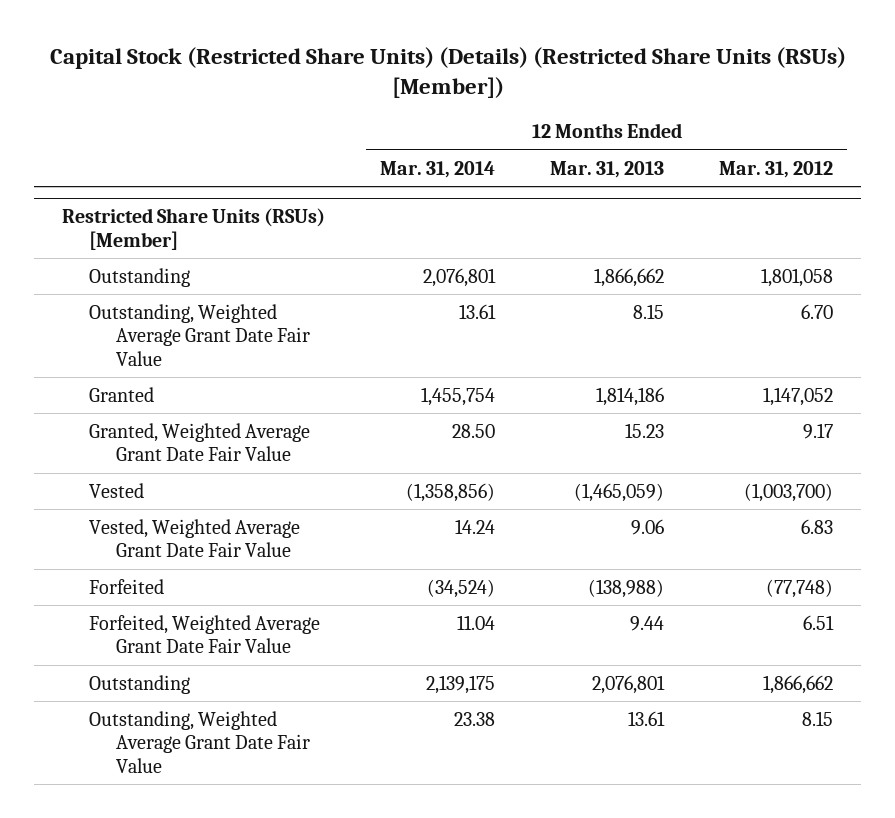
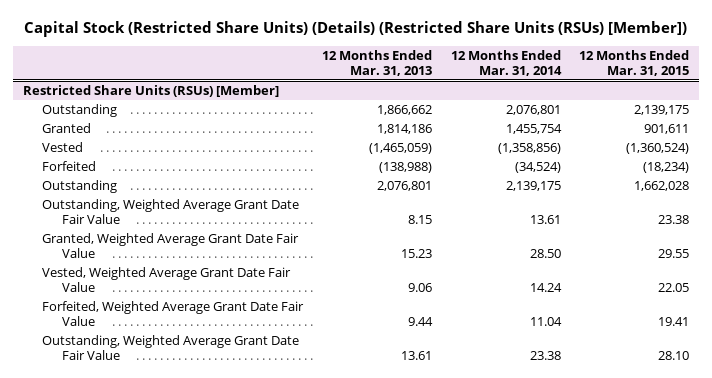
- | 12 Months Ended Mar. 31, 2014 | 12 Months Ended Mar. 31, 2013 | 12 Months Ended Mar. 31, 2012
+ | 12 Months Ended Mar. 31, 2013 | 12 Months Ended Mar. 31, 2014 | 12 Months Ended Mar. 31, 2015
@ Restricted Share Units (RSUs) [Member]
moved down: Outstanding, Weighted Average Grant Date Fair Value | 8.15 | 13.61 | 23.38
moved down: Granted, Weighted Average Grant Date Fair Value | 15.23 | 28.50 | 29.55
moved down: Vested, Weighted Average Grant Date Fair Value | 9.06 | 14.24 | 22.05
moved down: Forfeited, Weighted Average Grant Date Fair Value | 9.44 | 11.04 | 19.41

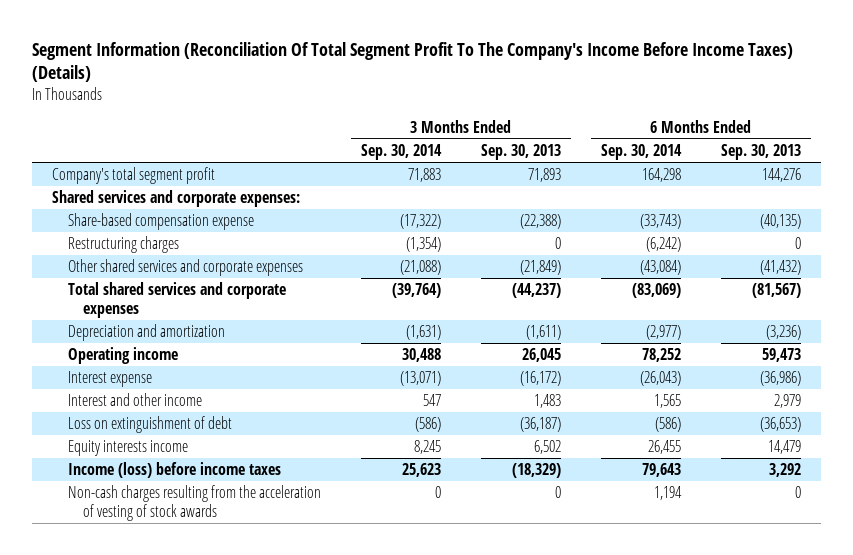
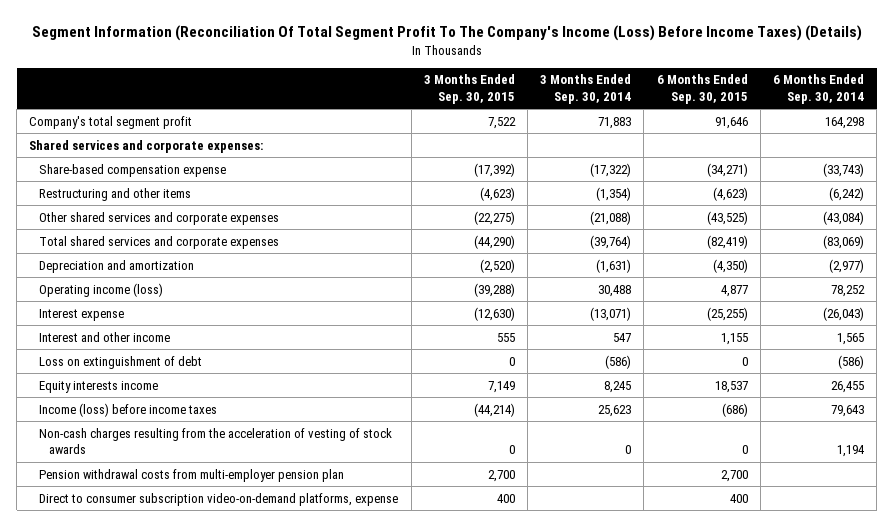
- Segment Information (Reconciliation Of Total Segment Profit To The Company's Income Before Income Taxes) (Details)
+ Segment Information (Reconciliation Of Total Segment Profit To The Company's Income (Loss) Before Income Taxes) (Details)
- | 3 Months Ended Sep. 30, 2014 | 3 Months Ended Sep. 30, 2013 | 6 Months Ended Sep. 30, 2014 | 6 Months Ended Sep. 30, 2013
+ | 3 Months Ended Sep. 30, 2015 | 3 Months Ended Sep. 30, 2014 | 6 Months Ended Sep. 30, 2015 | 6 Months Ended Sep. 30, 2014
- Restructuring charges | (1,354) | 0 | (6,242) | 0
+ Restructuring and other items | (4,623) | (1,354) | (4,623) | (6,242)
- Operating income | 30,488 | 26,045 | 78,252 | 59,473
+ Operating income (loss) | (39,288) | 30,488 | 4,877 | 78,252
+ Pension withdrawal costs from multi-employer pension plan | 2,700 | | 2,700 |
+ Direct to consumer subscription video-on-demand platforms, expense | 400 | | 400 |

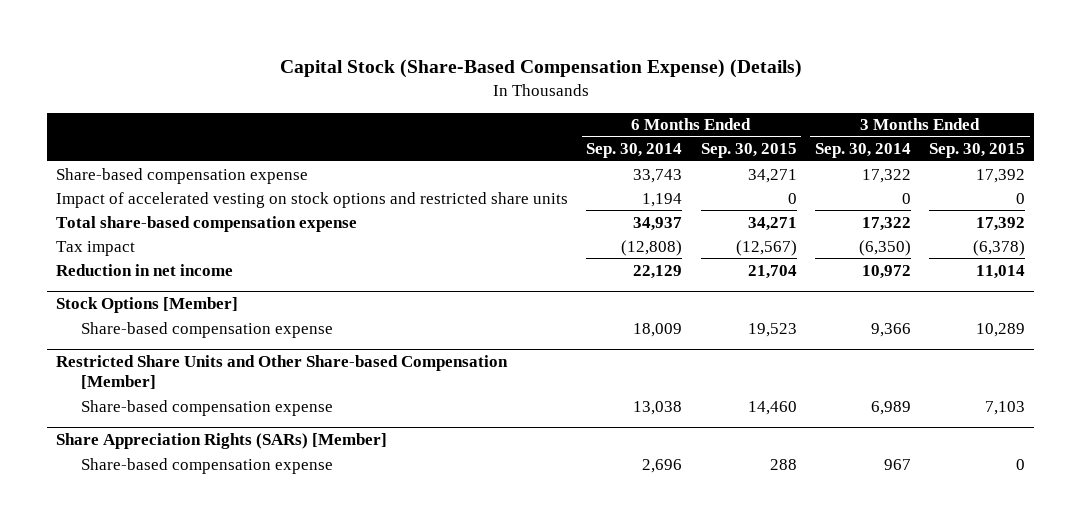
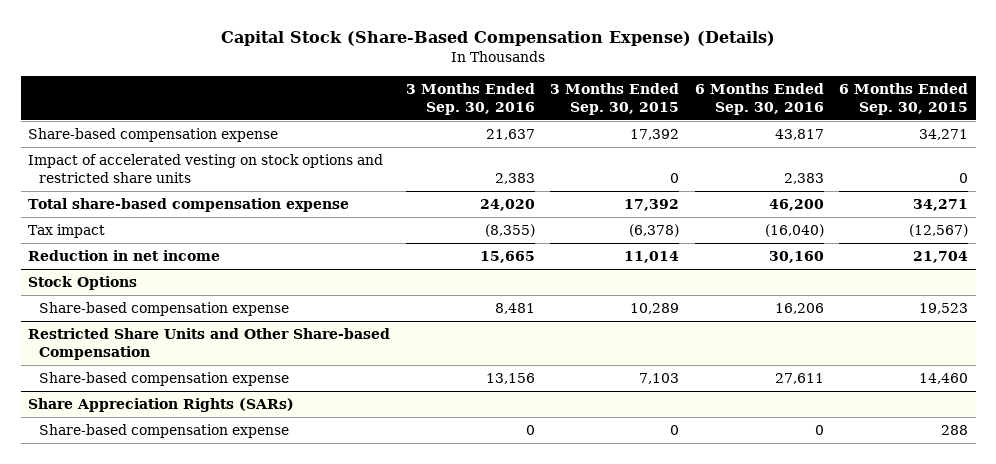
- | 6 Months Ended Sep. 30, 2014 | 6 Months Ended Sep. 30, 2015 | 3 Months Ended Sep. 30, 2014 | 3 Months Ended Sep. 30, 2015
+ | 3 Months Ended Sep. 30, 2016 | 3 Months Ended Sep. 30, 2015 | 6 Months Ended Sep. 30, 2016 | 6 Months Ended Sep. 30, 2015
- Stock Options [Member]
+ Stock Options
- Restricted Share Units and Other Share-based Compensation [Member]
+ Restricted Share Units and Other Share-based Compensation
- Share Appreciation Rights (SARs) [Member]
+ Share Appreciation Rights (SARs)

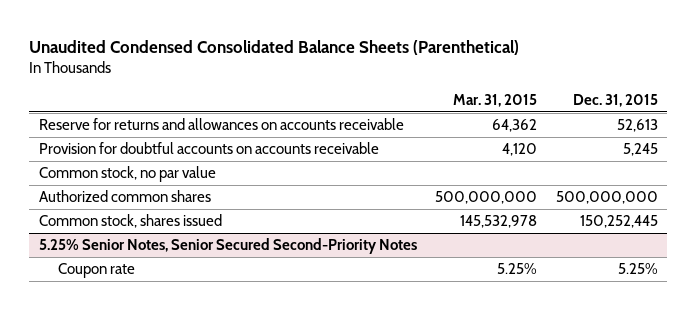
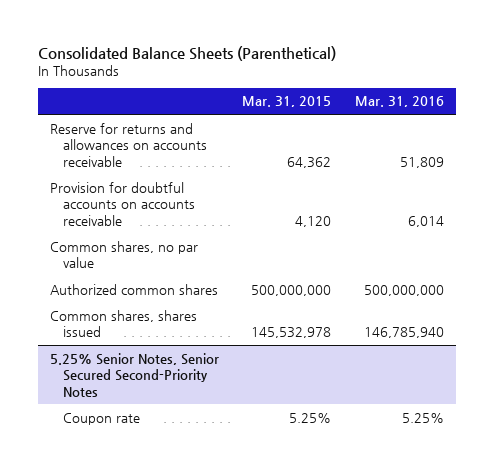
- Unaudited Condensed Consolidated Balance Sheets (Parenthetical)
+ Consolidated Balance Sheets (Parenthetical)
- | Mar. 31, 2015 | Dec. 31, 2015
+ | Mar. 31, 2015 | Mar. 31, 2016
- Common stock, no par value
+ Common shares, no par value
- Common stock, shares issued | 145,532,978 | 150,252,445
+ Common shares, shares issued | 145,532,978 | 146,785,940

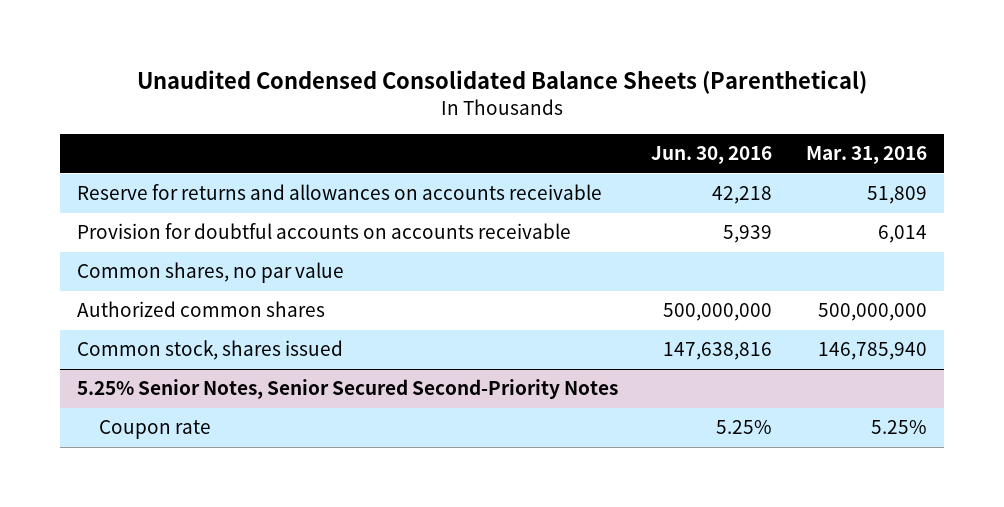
- Consolidated Balance Sheets (Parenthetical)
+ Unaudited Condensed Consolidated Balance Sheets (Parenthetical)
- | Mar. 31, 2015 | Mar. 31, 2016
+ | Jun. 30, 2016 | Mar. 31, 2016
- Common shares, shares issued | 145,532,978 | 146,785,940
+ Common stock, shares issued | 147,638,816 | 146,785,940

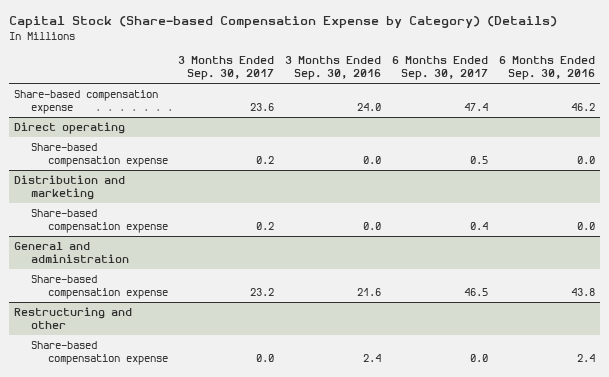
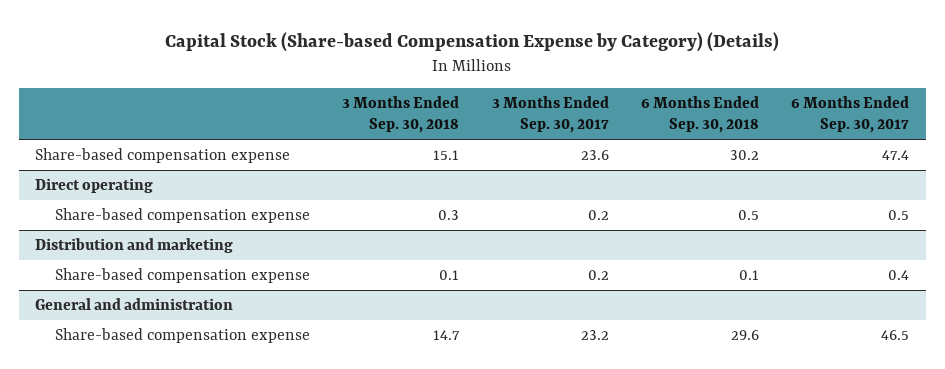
- | 3 Months Ended Sep. 30, 2017 | 3 Months Ended Sep. 30, 2016 | 6 Months Ended Sep. 30, 2017 | 6 Months Ended Sep. 30, 2016
+ | 3 Months Ended Sep. 30, 2018 | 3 Months Ended Sep. 30, 2017 | 6 Months Ended Sep. 30, 2018 | 6 Months Ended Sep. 30, 2017
- Restructuring and other
- Share-based compensation expense | 0.0 | 2.4 | 0.0 | 2.4

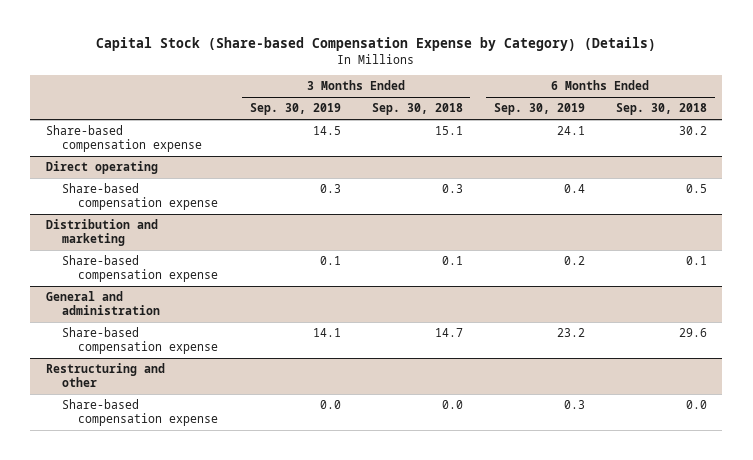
- | 3 Months Ended Sep. 30, 2018 | 3 Months Ended Sep. 30, 2017 | 6 Months Ended Sep. 30, 2018 | 6 Months Ended Sep. 30, 2017
+ | 3 Months Ended Sep. 30, 2019 | 3 Months Ended Sep. 30, 2018 | 6 Months Ended Sep. 30, 2019 | 6 Months Ended Sep. 30, 2018
+ Restructuring and other
+ Share-based compensation expense | 0.0 | 0.0 | 0.3 | 0.0

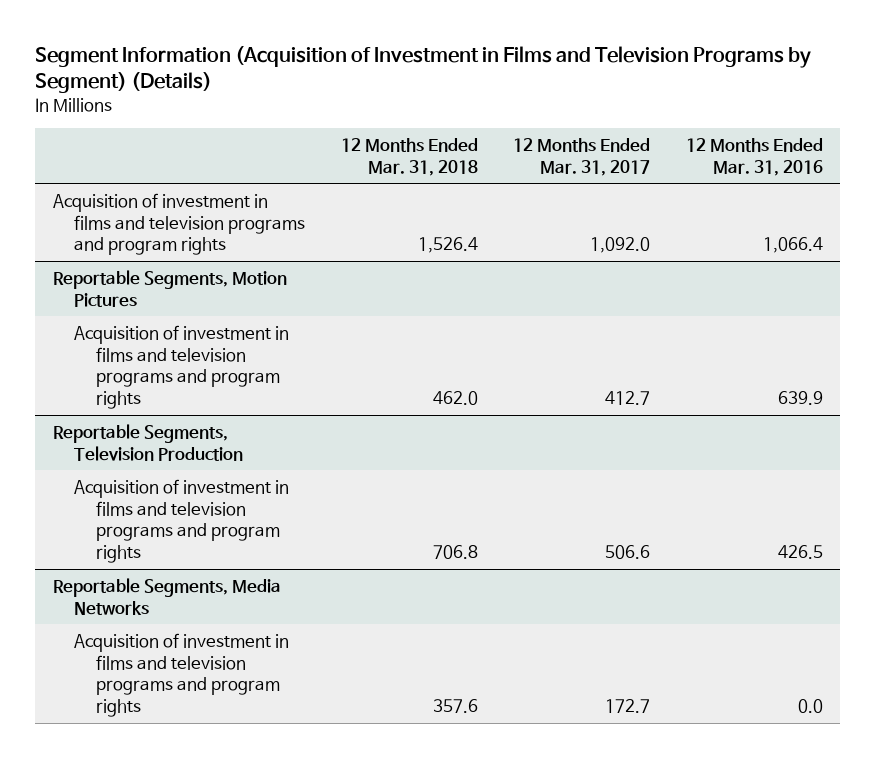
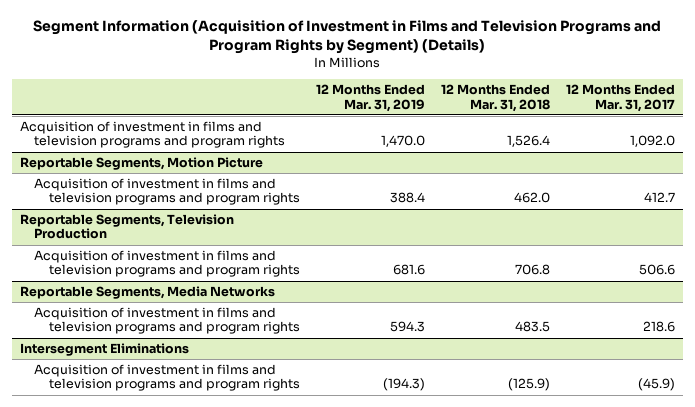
- Segment Information (Acquisition of Investment in Films and Television Programs by Segment) (Details)
+ Segment Information (Acquisition of Investment in Films and Television Programs and Program Rights by Segment) (Details)
- | 12 Months Ended Mar. 31, 2018 | 12 Months Ended Mar. 31, 2017 | 12 Months Ended Mar. 31, 2016
+ | 12 Months Ended Mar. 31, 2019 | 12 Months Ended Mar. 31, 2018 | 12 Months Ended Mar. 31, 2017
- Reportable Segments, Motion Pictures
+ Reportable Segments, Motion Picture
@ Reportable Segments, Media Networks
- Acquisition of investment in films and television programs and program rights | 357.6 | 172.7 | 0.0
+ Acquisition of investment in films and television programs and program rights | 594.3 | 483.5 | 218.6
+ Intersegment Eliminations
+ Acquisition of investment in films and television programs and program rights | (194.3) | (125.9) | (45.9)

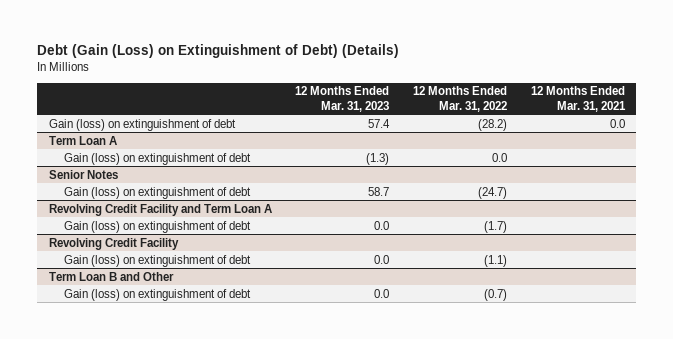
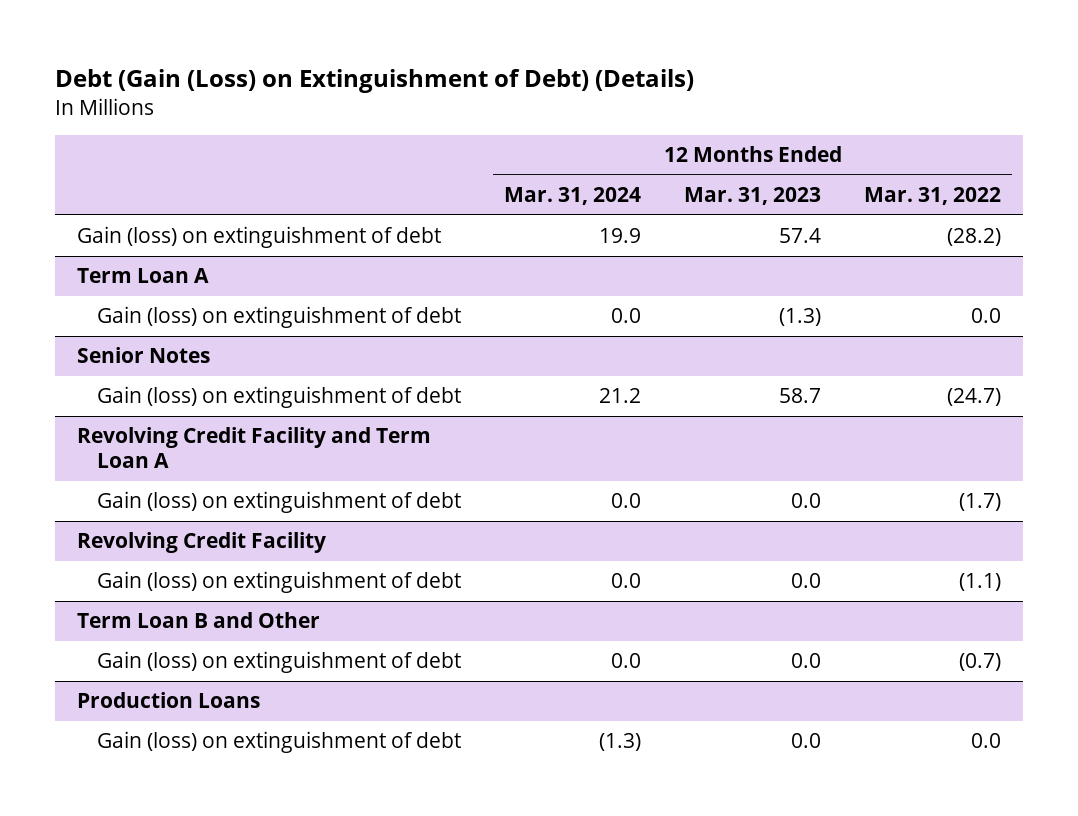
- | 12 Months Ended Mar. 31, 2023 | 12 Months Ended Mar. 31, 2022 | 12 Months Ended Mar. 31, 2021
+ | 12 Months Ended Mar. 31, 2024 | 12 Months Ended Mar. 31, 2023 | 12 Months Ended Mar. 31, 2022
+ Production Loans
+ Gain (loss) on extinguishment of debt | (1.3) | 0.0 | 0.0

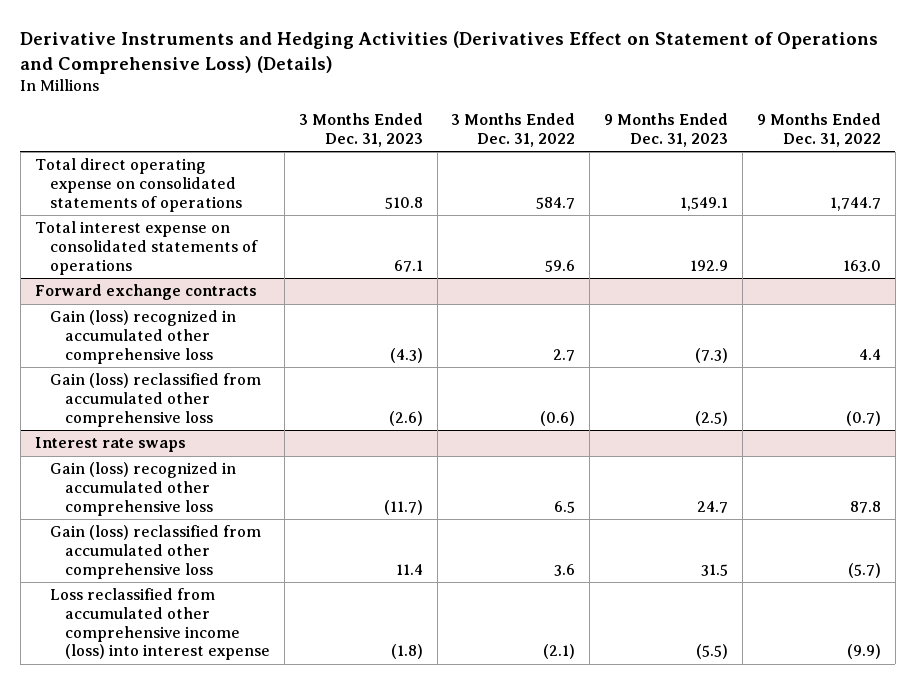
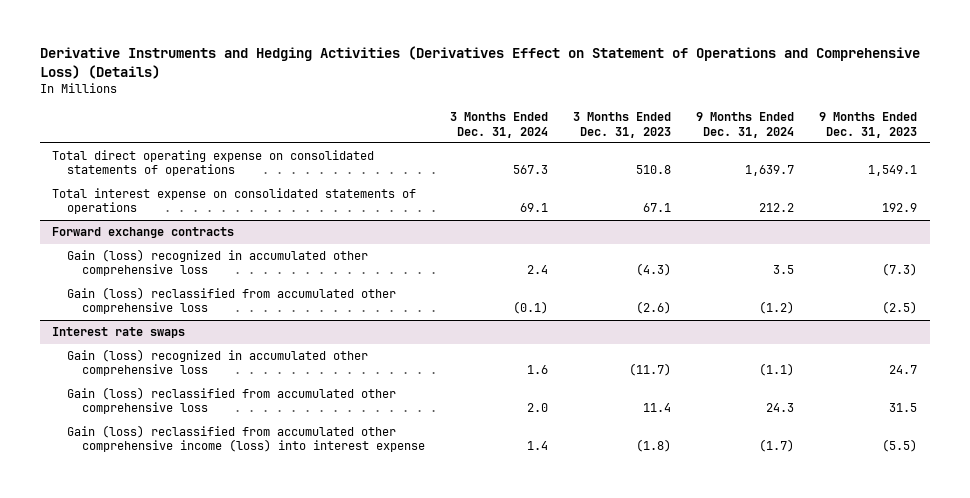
- | 3 Months Ended Dec. 31, 2023 | 3 Months Ended Dec. 31, 2022 | 9 Months Ended Dec. 31, 2023 | 9 Months Ended Dec. 31, 2022
+ | 3 Months Ended Dec. 31, 2024 | 3 Months Ended Dec. 31, 2023 | 9 Months Ended Dec. 31, 2024 | 9 Months Ended Dec. 31, 2023
@ Interest rate swaps
- Loss reclassified from accumulated other comprehensive income (loss) into interest expense | (1.8) | (2.1) | (5.5) | (9.9)
+ Gain (loss) reclassified from accumulated other comprehensive income (loss) into interest expense | 1.4 | (1.8) | (1.7) | (5.5)

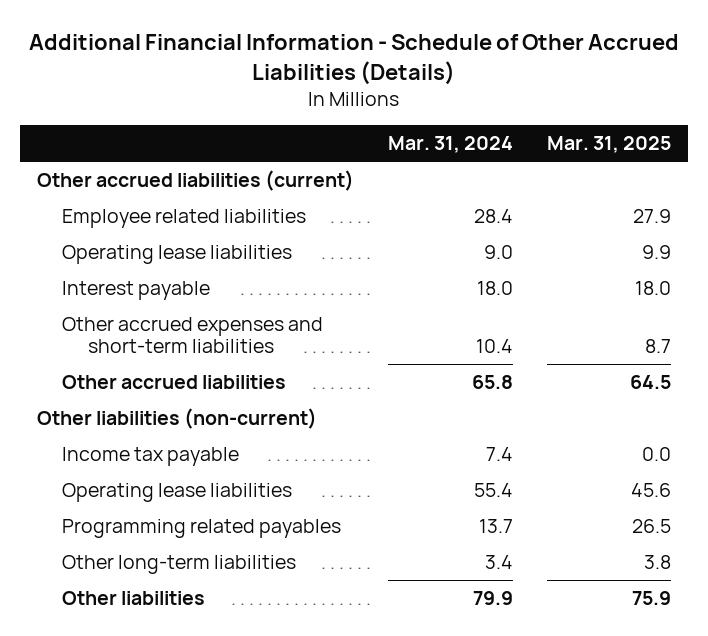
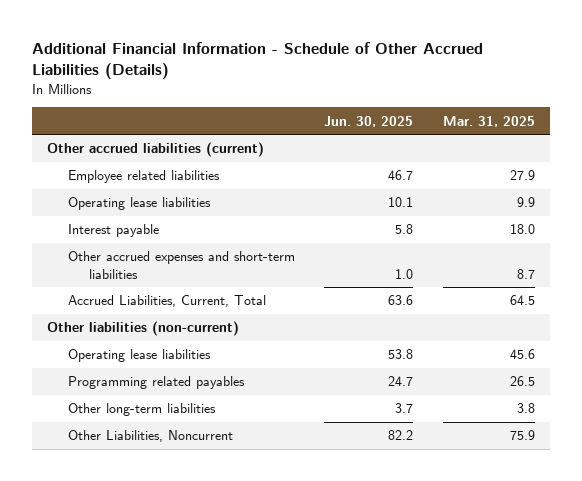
- | Mar. 31, 2024 | Mar. 31, 2025
+ | Jun. 30, 2025 | Mar. 31, 2025
- Other accrued liabilities | 65.8 | 64.5
+ Accrued Liabilities, Current, Total | 63.6 | 64.5
- Income tax payable | 7.4 | 0.0
- Other liabilities | 79.9 | 75.9
+ Other Liabilities, Noncurrent | 82.2 | 75.9

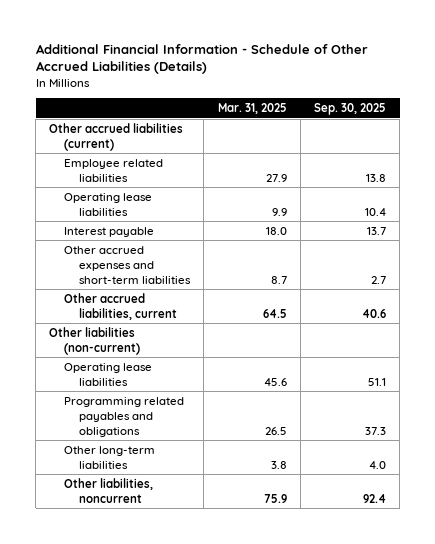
- | Jun. 30, 2025 | Mar. 31, 2025
+ | Mar. 31, 2025 | Sep. 30, 2025
- Accrued Liabilities, Current, Total | 63.6 | 64.5
+ Other accrued liabilities, current | 64.5 | 40.6
- Programming related payables | 24.7 | 26.5
+ Programming related payables and obligations | 26.5 | 37.3
- Other Liabilities, Noncurrent | 82.2 | 75.9
+ Other liabilities, noncurrent | 75.9 | 92.4

